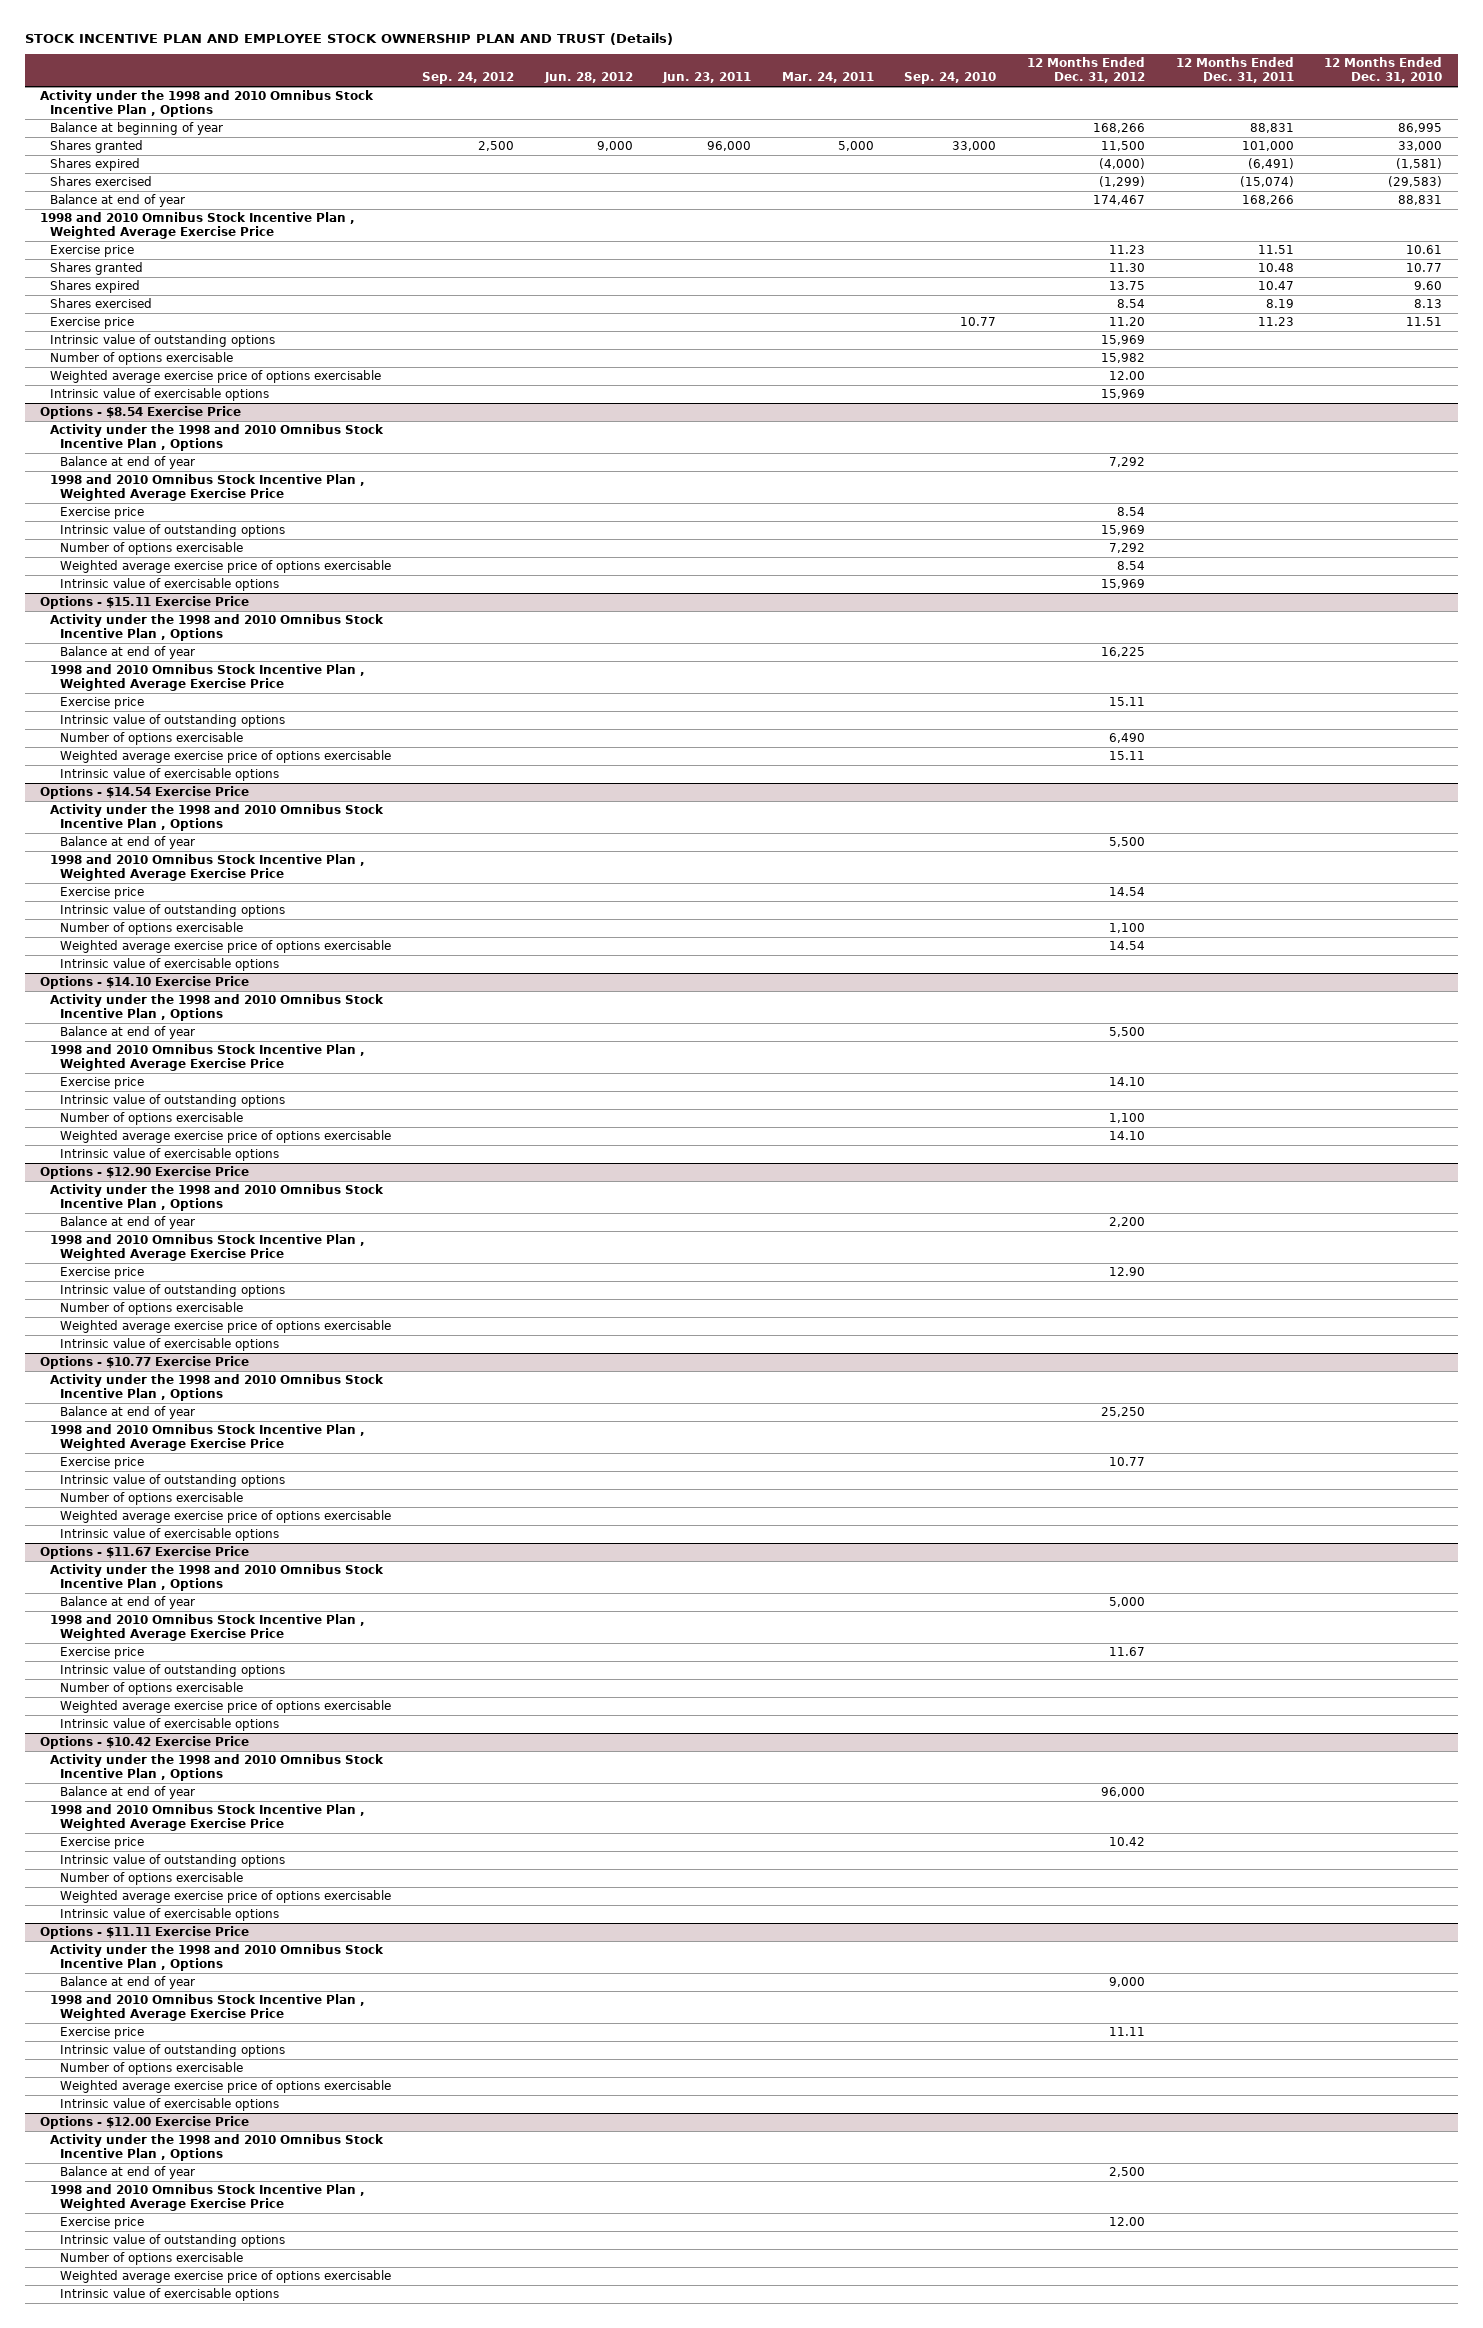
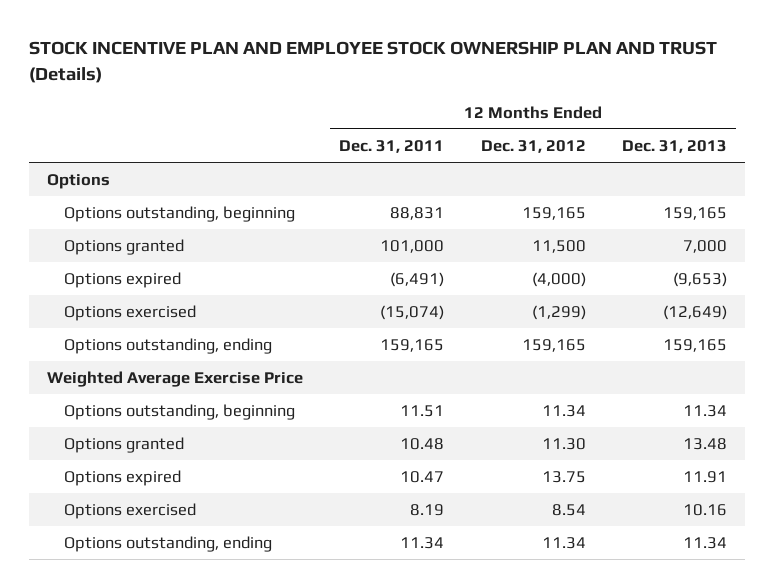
- | Sep. 24, 2012 | Jun. 28, 2012 | Jun. 23, 2011 | Mar. 24, 2011 | Sep. 24, 2010 | 12 Months Ended Dec. 31, 2012 | 12 Months Ended Dec. 31, 2011 | 12 Months Ended Dec. 31, 2010
+ | 12 Months Ended Dec. 31, 2011 | 12 Months Ended Dec. 31, 2012 | 12 Months Ended Dec. 31, 2013
- Activity under the 1998 and 2010 Omnibus Stock Incentive Plan , Options
- Balance at beginning of year | | | | | | 168,266 | 88,831 | 86,995
- Shares granted | 2,500 | 9,000 | 96,000 | 5,000 | 33,000 | 11,500 | 101,000 | 33,000
- Shares expired | | | | | | (4,000) | (6,491) | (1,581)
- Shares exercised | | | | | | (1,299) | (15,074) | (29,583)
- Balance at end of year | | | | | | 174,467 | 168,266 | 88,831
- 1998 and 2010 Omnibus Stock Incentive Plan , Weighted Average Exercise Price
- Exercise price | | | | | | 11.23 | 11.51 | 10.61
- Shares granted | | | | | | 11.30 | 10.48 | 10.77
- Shares expired | | | | | | 13.75 | 10.47 | 9.60
- Shares exercised | | | | | | 8.54 | 8.19 | 8.13
- Exercise price | | | | | 10.77 | 11.20 | 11.23 | 11.51
- Intrinsic value of outstanding options | | | | | | 15,969 | |
- Number of options exercisable | | | | | | 15,982 | |
- Weighted average exercise price of options exercisable | | | | | | 12.00 | |
- Intrinsic value of exercisable options | | | | | | 15,969 | |
- Options - $8.54 Exercise Price
- Activity under the 1998 and 2010 Omnibus Stock Incentive Plan , Options
- Balance at end of year | | | | | | 7,292 | |
- 1998 and 2010 Omnibus Stock Incentive Plan , Weighted Average Exercise Price
- Exercise price | | | | | | 8.54 | |
- Intrinsic value of outstanding options | | | | | | 15,969 | |
- Number of options exercisable | | | | | | 7,292 | |
- Weighted average exercise price of options exercisable | | | | | | 8.54 | |
- Intrinsic value of exercisable options | | | | | | 15,969 | |
- Options - $15.11 Exercise Price
- Activity under the 1998 and 2010 Omnibus Stock Incentive Plan , Options
- Balance at end of year | | | | | | 16,225 | |
- 1998 and 2010 Omnibus Stock Incentive Plan , Weighted Average Exercise Price
- Exercise price | | | | | | 15.11 | |
- Intrinsic value of outstanding options
- Number of options exercisable | | | | | | 6,490 | |
- Weighted average exercise price of options exercisable | | | | | | 15.11 | |
- Intrinsic value of exercisable options
- Options - $14.54 Exercise Price
- Activity under the 1998 and 2010 Omnibus Stock Incentive Plan , Options
- Balance at end of year | | | | | | 5,500 | |
- 1998 and 2010 Omnibus Stock Incentive Plan , Weighted Average Exercise Price
- Exercise price | | | | | | 14.54 | |
- Intrinsic value of outstanding options
- Number of options exercisable | | | | | | 1,100 | |
- Weighted average exercise price of options exercisable | | | | | | 14.54 | |
- Intrinsic value of exercisable options
- Options - $14.10 Exercise Price
- Activity under the 1998 and 2010 Omnibus Stock Incentive Plan , Options
- Balance at end of year | | | | | | 5,500 | |
- 1998 and 2010 Omnibus Stock Incentive Plan , Weighted Average Exercise Price
- Exercise price | | | | | | 14.10 | |
- Intrinsic value of outstanding options
- Number of options exercisable | | | | | | 1,100 | |
- Weighted average exercise price of options exercisable | | | | | | 14.10 | |
- Intrinsic value of exercisable options
- Options - $12.90 Exercise Price
- Activity under the 1998 and 2010 Omnibus Stock Incentive Plan , Options
- Balance at end of year | | | | | | 2,200 | |
- 1998 and 2010 Omnibus Stock Incentive Plan , Weighted Average Exercise Price
- Exercise price | | | | | | 12.90 | |
- Intrinsic value of outstanding options
- Number of options exercisable
- Weighted average exercise price of options exercisable
- Intrinsic value of exercisable options
- Options - $10.77 Exercise Price
- Activity under the 1998 and 2010 Omnibus Stock Incentive Plan , Options
- Balance at end of year | | | | | | 25,250 | |
- 1998 and 2010 Omnibus Stock Incentive Plan , Weighted Average Exercise Price
- Exercise price | | | | | | 10.77 | |
- Intrinsic value of outstanding options
- Number of options exercisable
- Weighted average exercise price of options exercisable
- Intrinsic value of exercisable options
- Options - $11.67 Exercise Price
- Activity under the 1998 and 2010 Omnibus Stock Incentive Plan , Options
- Balance at end of year | | | | | | 5,000 | |
- 1998 and 2010 Omnibus Stock Incentive Plan , Weighted Average Exercise Price
- Exercise price | | | | | | 11.67 | |
- Intrinsic value of outstanding options
- Number of options exercisable
- Weighted average exercise price of options exercisable
- Intrinsic value of exercisable options
- Options - $10.42 Exercise Price
- Activity under the 1998 and 2010 Omnibus Stock Incentive Plan , Options
- Balance at end of year | | | | | | 96,000 | |
- 1998 and 2010 Omnibus Stock Incentive Plan , Weighted Average Exercise Price
- Exercise price | | | | | | 10.42 | |
- Intrinsic value of outstanding options
- Number of options exercisable
- Weighted average exercise price of options exercisable
- Intrinsic value of exercisable options
- Options - $11.11 Exercise Price
- Activity under the 1998 and 2010 Omnibus Stock Incentive Plan , Options
- Balance at end of year | | | | | | 9,000 | |
- 1998 and 2010 Omnibus Stock Incentive Plan , Weighted Average Exercise Price
- Exercise price | | | | | | 11.11 | |
- Intrinsic value of outstanding options
- Number of options exercisable
- Weighted average exercise price of options exercisable
- Intrinsic value of exercisable options
- Options - $12.00 Exercise Price
- Activity under the 1998 and 2010 Omnibus Stock Incentive Plan , Options
- Balance at end of year | | | | | | 2,500 | |
- 1998 and 2010 Omnibus Stock Incentive Plan , Weighted Average Exercise Price
- Exercise price | | | | | | 12.00 | |
- Intrinsic value of outstanding options
- Number of options exercisable
- Weighted average exercise price of options exercisable
- Intrinsic value of exercisable options
+ Options
+ Options outstanding, beginning | 88,831 | 159,165 | 159,165
+ Options granted | 101,000 | 11,500 | 7,000
+ Options expired | (6,491) | (4,000) | (9,653)
+ Options exercised | (15,074) | (1,299) | (12,649)
+ Options outstanding, ending | 159,165 | 159,165 | 159,165
+ Weighted Average Exercise Price
+ Options outstanding, beginning | 11.51 | 11.34 | 11.34
+ Options granted | 10.48 | 11.30 | 13.48
+ Options expired | 10.47 | 13.75 | 11.91
+ Options exercised | 8.19 | 8.54 | 10.16
+ Options outstanding, ending | 11.34 | 11.34 | 11.34

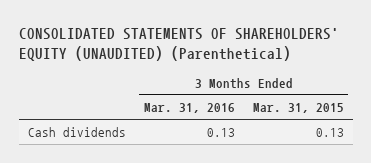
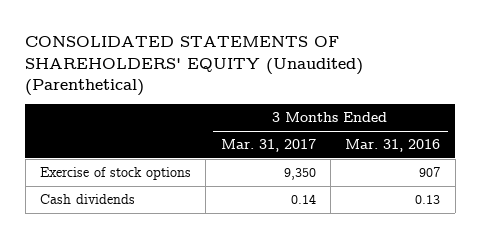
- CONSOLIDATED STATEMENTS OF SHAREHOLDERS' EQUITY (UNAUDITED) (Parenthetical)
+ CONSOLIDATED STATEMENTS OF SHAREHOLDERS' EQUITY (Unaudited) (Parenthetical)
- | 3 Months Ended Mar. 31, 2016 | 3 Months Ended Mar. 31, 2015
+ | 3 Months Ended Mar. 31, 2017 | 3 Months Ended Mar. 31, 2016
+ Exercise of stock options | 9,350 | 907

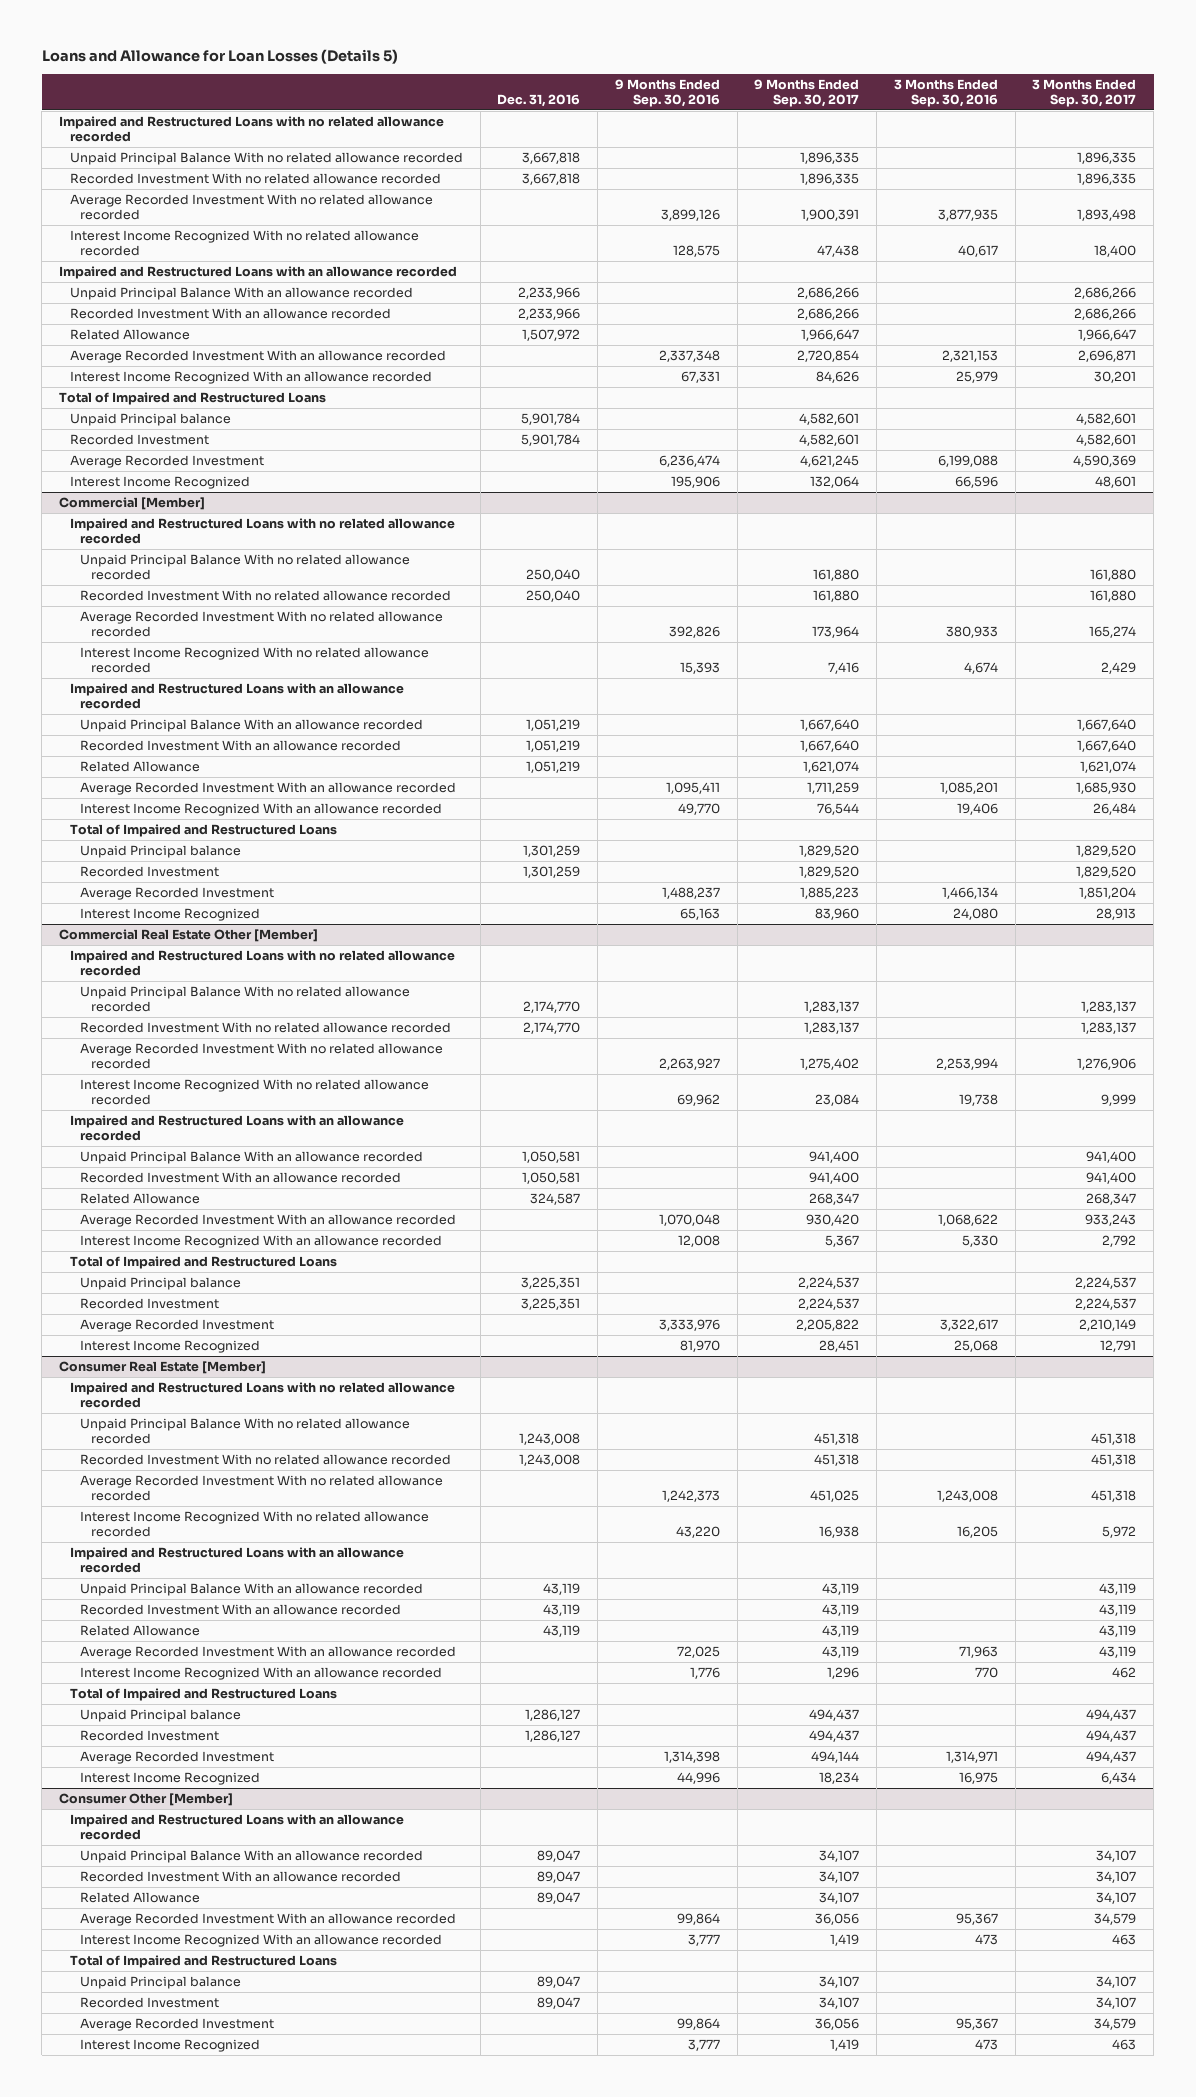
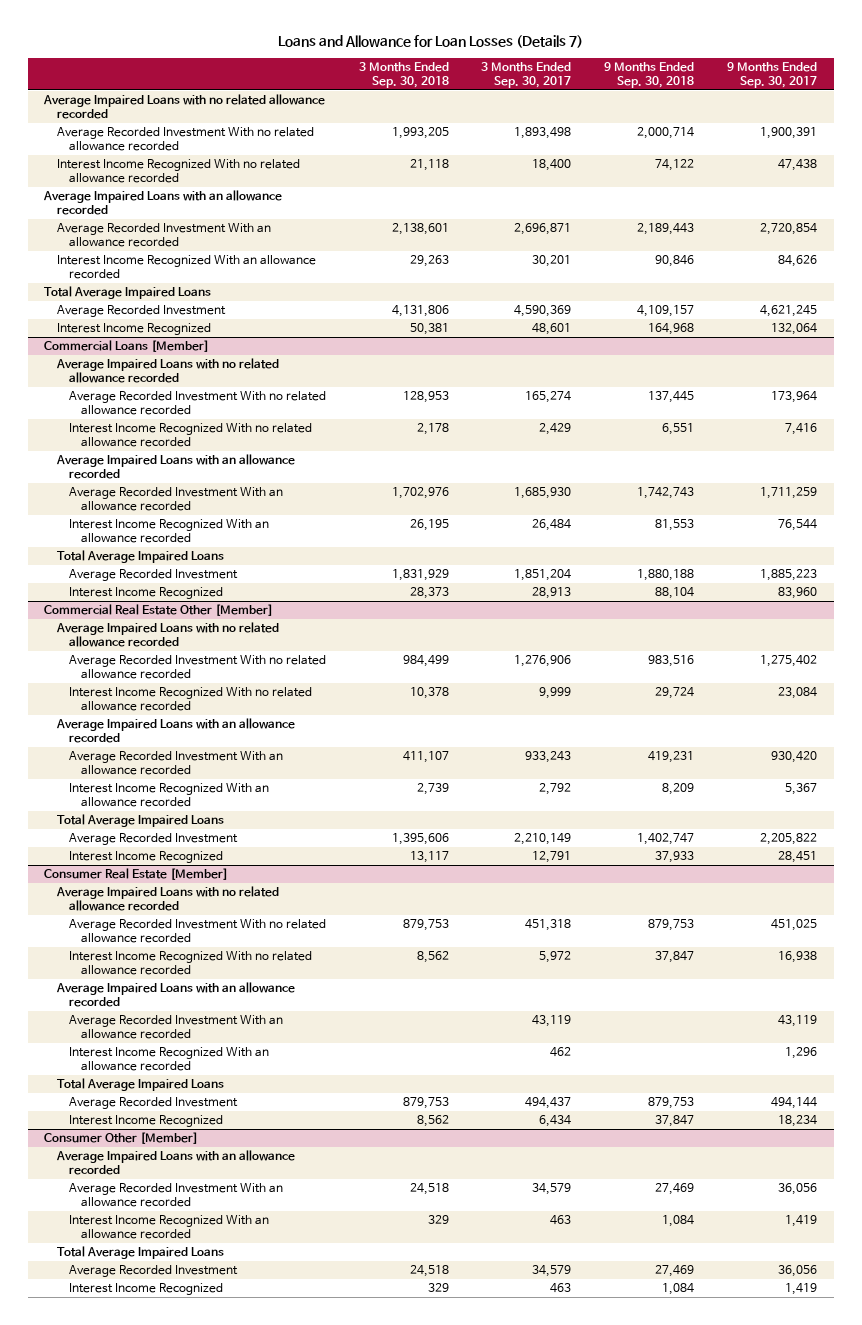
- Loans and Allowance for Loan Losses (Details 5)
+ Loans and Allowance for Loan Losses (Details 7)
- | Dec. 31, 2016 | 9 Months Ended Sep. 30, 2016 | 9 Months Ended Sep. 30, 2017 | 3 Months Ended Sep. 30, 2016 | 3 Months Ended Sep. 30, 2017
+ | 3 Months Ended Sep. 30, 2018 | 3 Months Ended Sep. 30, 2017 | 9 Months Ended Sep. 30, 2018 | 9 Months Ended Sep. 30, 2017
- Impaired and Restructured Loans with no related allowance recorded
- Unpaid Principal Balance With no related allowance recorded | 3,667,818 | | 1,896,335 | | 1,896,335
- Recorded Investment With no related allowance recorded | 3,667,818 | | 1,896,335 | | 1,896,335
+ Average Impaired Loans with no related allowance recorded
- Impaired and Restructured Loans with an allowance recorded
- Unpaid Principal Balance With an allowance recorded | 2,233,966 | | 2,686,266 | | 2,686,266
- Recorded Investment With an allowance recorded | 2,233,966 | | 2,686,266 | | 2,686,266
- Related Allowance | 1,507,972 | | 1,966,647 | | 1,966,647
+ Average Impaired Loans with an allowance recorded
- Total of Impaired and Restructured Loans
- Unpaid Principal balance | 5,901,784 | | 4,582,601 | | 4,582,601
- Recorded Investment | 5,901,784 | | 4,582,601 | | 4,582,601
+ Total Average Impaired Loans
- Commercial [Member]
- Impaired and Restructured Loans with no related allowance recorded
- Unpaid Principal Balance With no related allowance recorded | 250,040 | | 161,880 | | 161,880
- Recorded Investment With no related allowance recorded | 250,040 | | 161,880 | | 161,880
+ Commercial Loans [Member]
+ Average Impaired Loans with no related allowance recorded
- Impaired and Restructured Loans with an allowance recorded
- Unpaid Principal Balance With an allowance recorded | 1,051,219 | | 1,667,640 | | 1,667,640
- Recorded Investment With an allowance recorded | 1,051,219 | | 1,667,640 | | 1,667,640
- Related Allowance | 1,051,219 | | 1,621,074 | | 1,621,074
+ Average Impaired Loans with an allowance recorded
- Total of Impaired and Restructured Loans
- Unpaid Principal balance | 1,301,259 | | 1,829,520 | | 1,829,520
- Recorded Investment | 1,301,259 | | 1,829,520 | | 1,829,520
+ Total Average Impaired Loans
@ Commercial Real Estate Other [Member]
- Impaired and Restructured Loans with no related allowance recorded
- Unpaid Principal Balance With no related allowance recorded | 2,174,770 | | 1,283,137 | | 1,283,137
- Recorded Investment With no related allowance recorded | 2,174,770 | | 1,283,137 | | 1,283,137
+ Average Impaired Loans with no related allowance recorded
- Impaired and Restructured Loans with an allowance recorded
- Unpaid Principal Balance With an allowance recorded | 1,050,581 | | 941,400 | | 941,400
- Recorded Investment With an allowance recorded | 1,050,581 | | 941,400 | | 941,400
- Related Allowance | 324,587 | | 268,347 | | 268,347
+ Average Impaired Loans with an allowance recorded
- Total of Impaired and Restructured Loans
- Unpaid Principal balance | 3,225,351 | | 2,224,537 | | 2,224,537
- Recorded Investment | 3,225,351 | | 2,224,537 | | 2,224,537
+ Total Average Impaired Loans
@ Consumer Real Estate [Member]
- Impaired and Restructured Loans with no related allowance recorded
- Unpaid Principal Balance With no related allowance recorded | 1,243,008 | | 451,318 | | 451,318
- Recorded Investment With no related allowance recorded | 1,243,008 | | 451,318 | | 451,318
+ Average Impaired Loans with no related allowance recorded
- Impaired and Restructured Loans with an allowance recorded
- Unpaid Principal Balance With an allowance recorded | 43,119 | | 43,119 | | 43,119
- Recorded Investment With an allowance recorded | 43,119 | | 43,119 | | 43,119
- Related Allowance | 43,119 | | 43,119 | | 43,119
+ Average Impaired Loans with an allowance recorded
- Total of Impaired and Restructured Loans
- Unpaid Principal balance | 1,286,127 | | 494,437 | | 494,437
- Recorded Investment | 1,286,127 | | 494,437 | | 494,437
+ Total Average Impaired Loans
@ Consumer Other [Member]
- Impaired and Restructured Loans with an allowance recorded
- Unpaid Principal Balance With an allowance recorded | 89,047 | | 34,107 | | 34,107
- Recorded Investment With an allowance recorded | 89,047 | | 34,107 | | 34,107
- Related Allowance | 89,047 | | 34,107 | | 34,107
+ Average Impaired Loans with an allowance recorded
- Total of Impaired and Restructured Loans
- Unpaid Principal balance | 89,047 | | 34,107 | | 34,107
- Recorded Investment | 89,047 | | 34,107 | | 34,107
+ Total Average Impaired Loans

